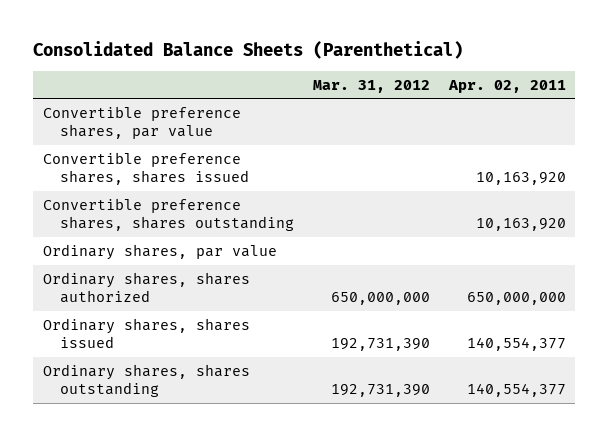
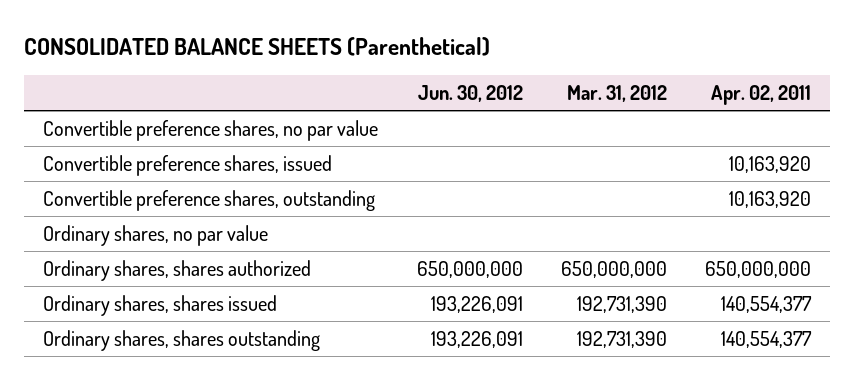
- Consolidated Balance Sheets (Parenthetical)
+ CONSOLIDATED BALANCE SHEETS (Parenthetical)
- | Mar. 31, 2012 | Apr. 02, 2011
+ | Jun. 30, 2012 | Mar. 31, 2012 | Apr. 02, 2011
- Convertible preference shares, par value
- Convertible preference shares, shares issued | | 10,163,920
- Convertible preference shares, shares outstanding | | 10,163,920
- Ordinary shares, par value
+ Convertible preference shares, no par value
+ Convertible preference shares, issued | | | 10,163,920
+ Convertible preference shares, outstanding | | | 10,163,920
+ Ordinary shares, no par value

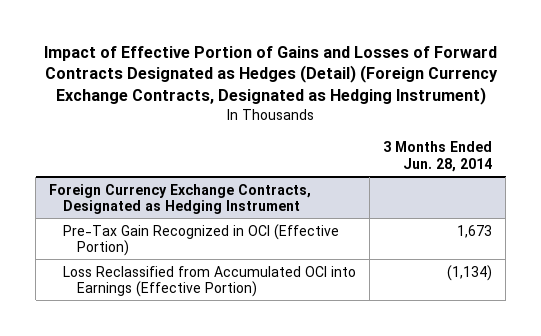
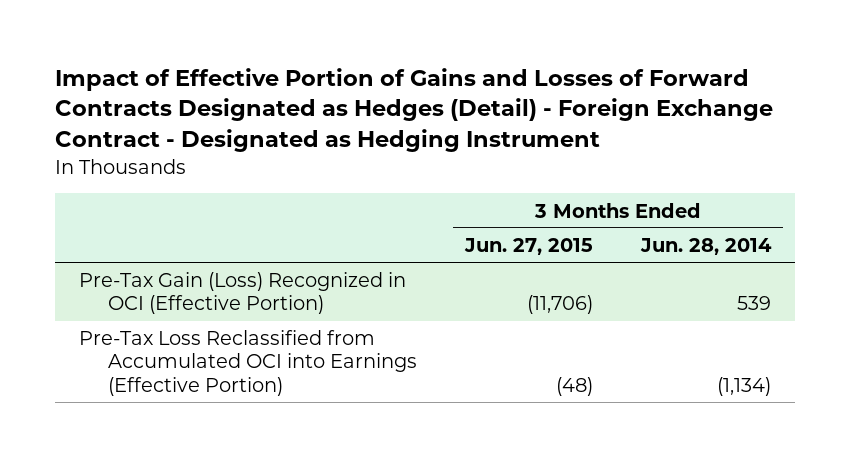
- Impact of Effective Portion of Gains and Losses of Forward Contracts Designated as Hedges (Detail) (Foreign Currency Exchange Contracts, Designated as Hedging Instrument)
+ Impact of Effective Portion of Gains and Losses of Forward Contracts Designated as Hedges (Detail) - Foreign Exchange Contract - Designated as Hedging Instrument
- | 3 Months Ended Jun. 28, 2014
+ | 3 Months Ended Jun. 27, 2015 | 3 Months Ended Jun. 28, 2014
- Foreign Currency Exchange Contracts, Designated as Hedging Instrument
- Pre-Tax Gain Recognized in OCI (Effective Portion) | 1,673
- Loss Reclassified from Accumulated OCI into Earnings (Effective Portion) | (1,134)
+ Pre-Tax Gain (Loss) Recognized in OCI (Effective Portion) | (11,706) | 539
+ Pre-Tax Loss Reclassified from Accumulated OCI into Earnings (Effective Portion) | (48) | (1,134)

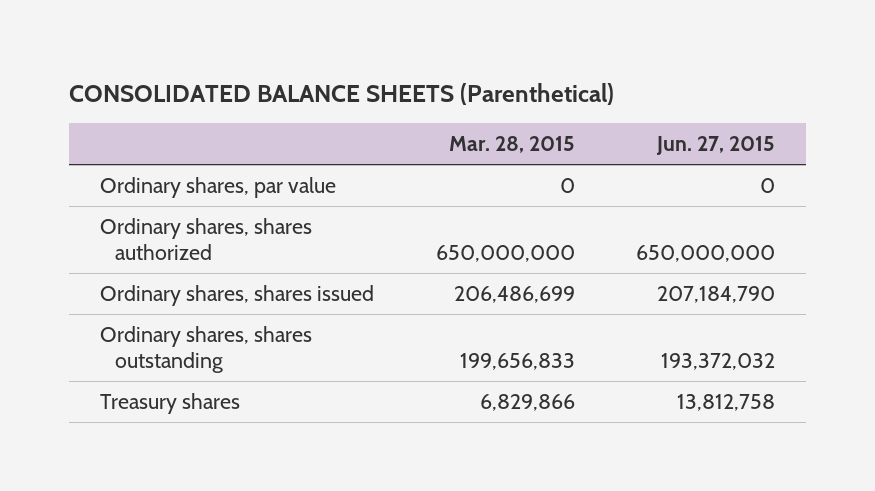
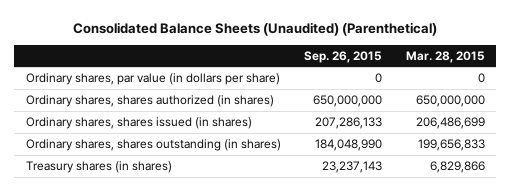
- CONSOLIDATED BALANCE SHEETS (Parenthetical)
+ Consolidated Balance Sheets (Unaudited) (Parenthetical)
- | Mar. 28, 2015 | Jun. 27, 2015
+ | Sep. 26, 2015 | Mar. 28, 2015
- Ordinary shares, par value | 0 | 0
- Ordinary shares, shares authorized | 650,000,000 | 650,000,000
- Ordinary shares, shares issued | 206,486,699 | 207,184,790
- Ordinary shares, shares outstanding | 199,656,833 | 193,372,032
- Treasury shares | 6,829,866 | 13,812,758
+ Ordinary shares, par value (in dollars per share) | 0 | 0
+ Ordinary shares, shares authorized (in shares) | 650,000,000 | 650,000,000
+ Ordinary shares, shares issued (in shares) | 207,286,133 | 206,486,699
+ Ordinary shares, shares outstanding (in shares) | 184,048,990 | 199,656,833
+ Treasury shares (in shares) | 23,237,143 | 6,829,866

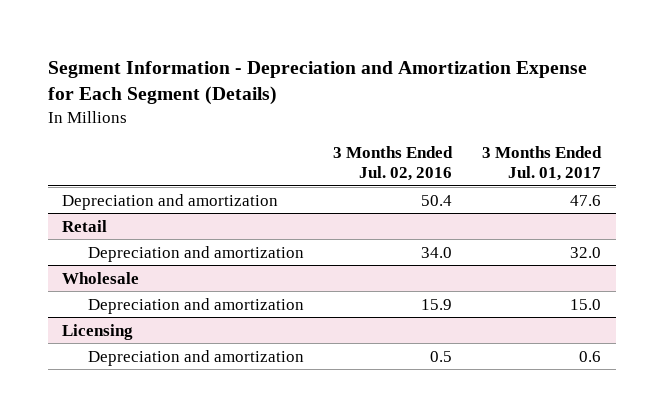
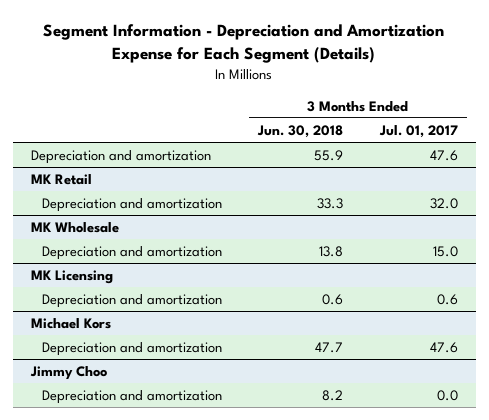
- | 3 Months Ended Jul. 02, 2016 | 3 Months Ended Jul. 01, 2017
+ | 3 Months Ended Jun. 30, 2018 | 3 Months Ended Jul. 01, 2017
- Retail
+ MK Retail
- Wholesale
+ MK Wholesale
- Licensing
+ MK Licensing
+ Michael Kors
+ Depreciation and amortization | 47.7 | 47.6
+ Jimmy Choo
+ Depreciation and amortization | 8.2 | 0.0

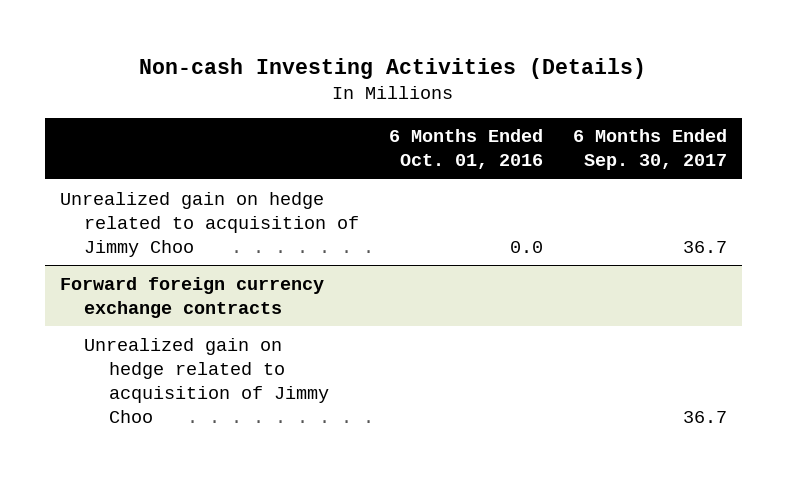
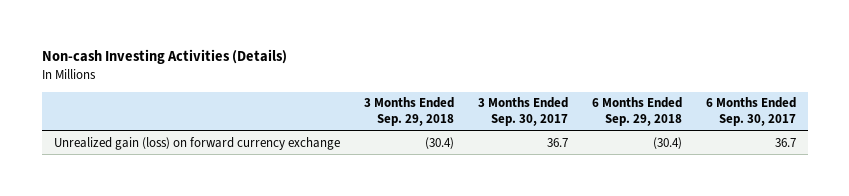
- | 6 Months Ended Oct. 01, 2016 | 6 Months Ended Sep. 30, 2017
+ | 3 Months Ended Sep. 29, 2018 | 3 Months Ended Sep. 30, 2017 | 6 Months Ended Sep. 29, 2018 | 6 Months Ended Sep. 30, 2017
- Unrealized gain on hedge related to acquisition of Jimmy Choo | 0.0 | 36.7
- Forward foreign currency exchange contracts
- Unrealized gain on hedge related to acquisition of Jimmy Choo | | 36.7
+ Unrealized gain (loss) on forward currency exchange | (30.4) | 36.7 | (30.4) | 36.7

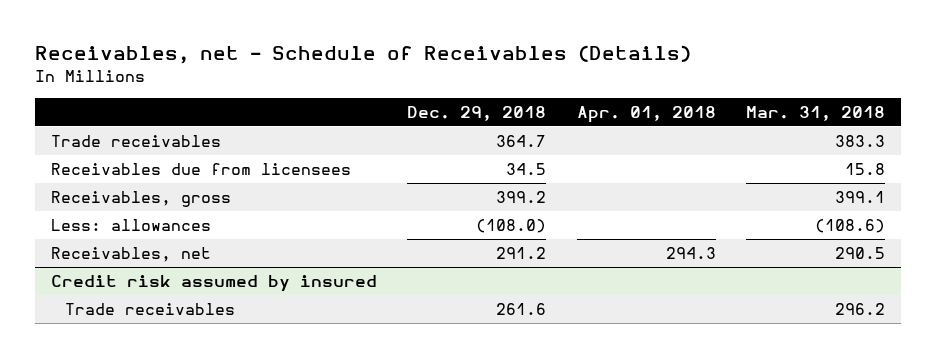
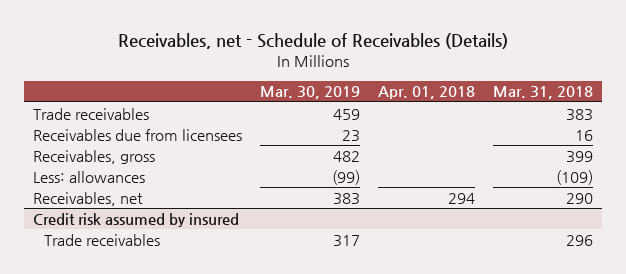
- | Dec. 29, 2018 | Apr. 01, 2018 | Mar. 31, 2018
+ | Mar. 30, 2019 | Apr. 01, 2018 | Mar. 31, 2018
- Trade receivables | 364.7 | | 383.3
- Receivables due from licensees | 34.5 | | 15.8
- Receivables, gross | 399.2 | | 399.1
- Less: allowances | (108.0) | | (108.6)
- Receivables, net | 291.2 | 294.3 | 290.5
+ Trade receivables | 459 | | 383
+ Receivables due from licensees | 23 | | 16
+ Receivables, gross | 482 | | 399
+ Less: allowances | (99) | | (109)
+ Receivables, net | 383 | 294 | 290
@ Credit risk assumed by insured
- Trade receivables | 261.6 | | 296.2
+ Trade receivables | 317 | | 296

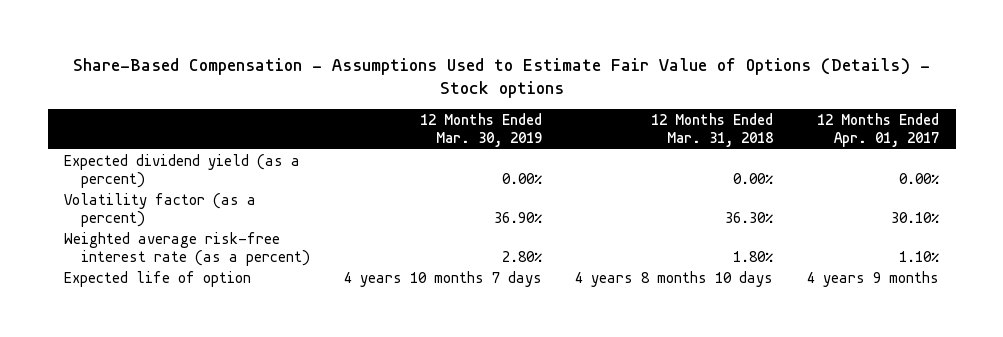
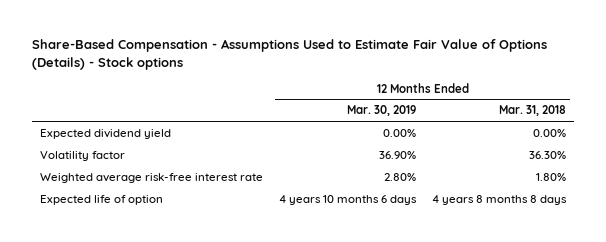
- | 12 Months Ended Mar. 30, 2019 | 12 Months Ended Mar. 31, 2018 | 12 Months Ended Apr. 01, 2017
+ | 12 Months Ended Mar. 30, 2019 | 12 Months Ended Mar. 31, 2018
- Expected dividend yield (as a percent) | 0.00% | 0.00% | 0.00%
- Volatility factor (as a percent) | 36.90% | 36.30% | 30.10%
- Weighted average risk-free interest rate (as a percent) | 2.80% | 1.80% | 1.10%
- Expected life of option | 4 years 10 months 7 days | 4 years 8 months 10 days | 4 years 9 months
+ Expected dividend yield | 0.00% | 0.00%
+ Volatility factor | 36.90% | 36.30%
+ Weighted average risk-free interest rate | 2.80% | 1.80%
+ Expected life of option | 4 years 10 months 6 days | 4 years 8 months 8 days

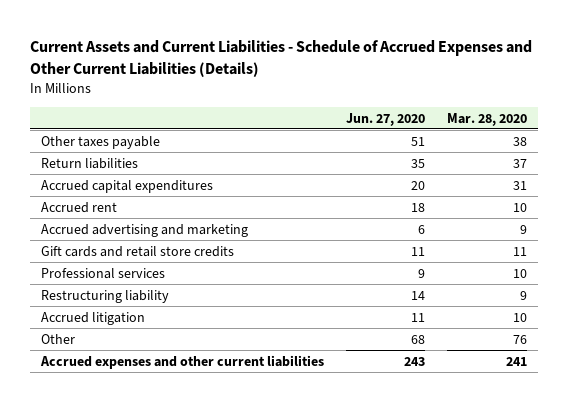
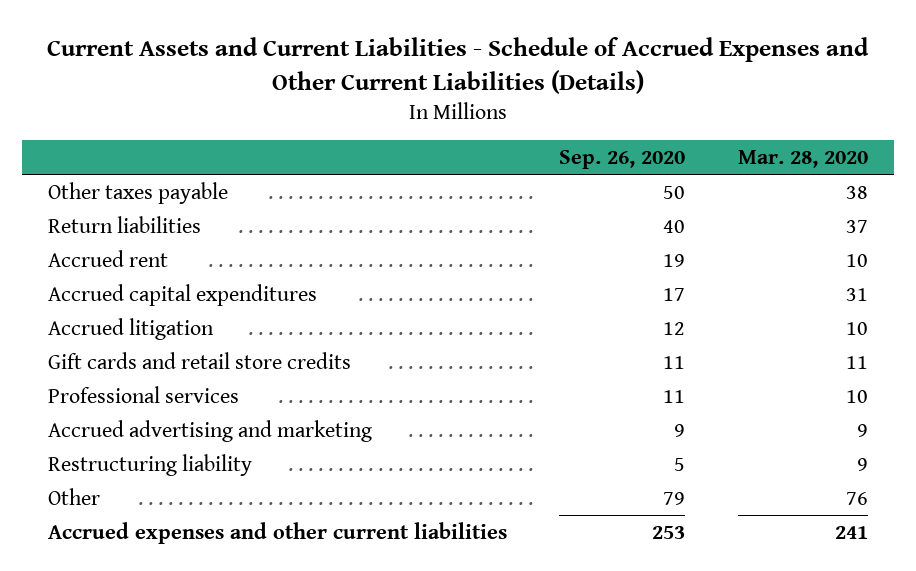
- | Jun. 27, 2020 | Mar. 28, 2020
+ | Sep. 26, 2020 | Mar. 28, 2020
moved down: Accrued capital expenditures | 17 | 31
moved up: Accrued litigation | 12 | 10
moved down: Accrued advertising and marketing | 9 | 9

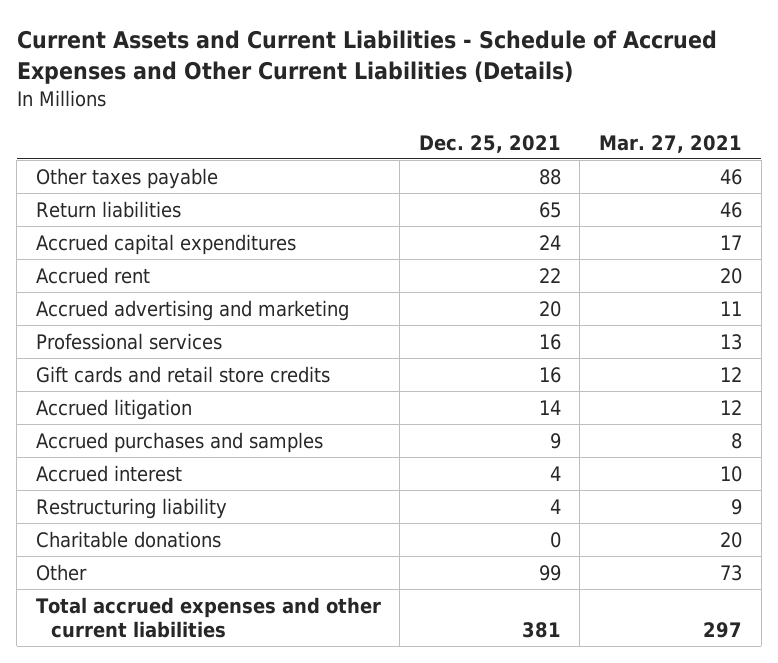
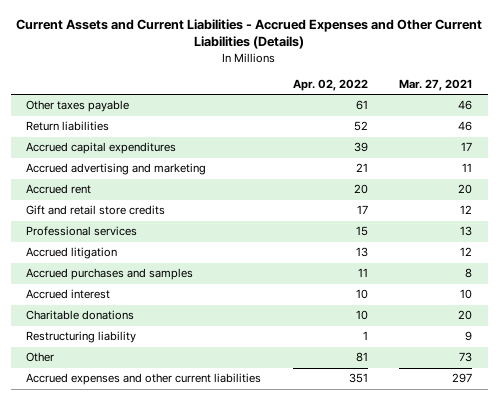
- Current Assets and Current Liabilities - Schedule of Accrued Expenses and Other Current Liabilities (Details)
+ Current Assets and Current Liabilities - Accrued Expenses and Other Current Liabilities (Details)
- | Dec. 25, 2021 | Mar. 27, 2021
+ | Apr. 02, 2022 | Mar. 27, 2021
moved down: Accrued rent | 20 | 20
+ Gift and retail store credits | 17 | 12
- Gift cards and retail store credits | 16 | 12
moved down: Restructuring liability | 1 | 9
- Total accrued expenses and other current liabilities | 381 | 297
+ Accrued expenses and other current liabilities | 351 | 297

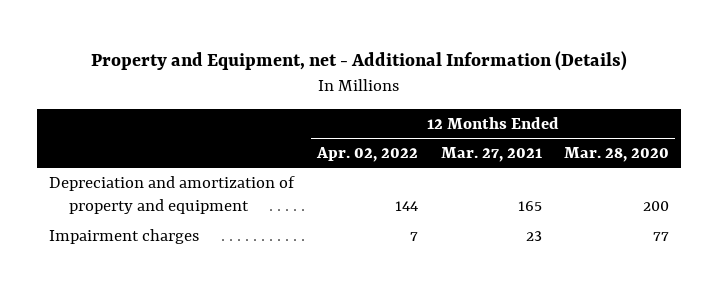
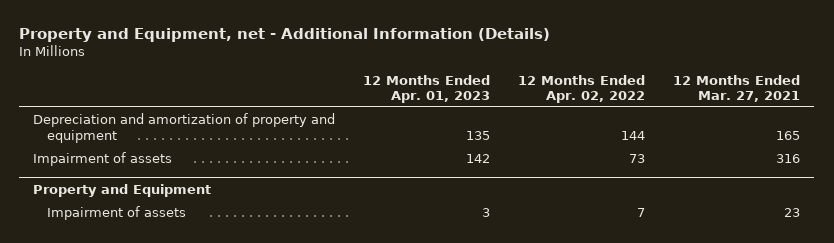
- | 12 Months Ended Apr. 02, 2022 | 12 Months Ended Mar. 27, 2021 | 12 Months Ended Mar. 28, 2020
+ | 12 Months Ended Apr. 01, 2023 | 12 Months Ended Apr. 02, 2022 | 12 Months Ended Mar. 27, 2021
- Impairment charges | 7 | 23 | 77
+ Impairment of assets | 142 | 73 | 316
+ Property and Equipment
+ Impairment of assets | 3 | 7 | 23

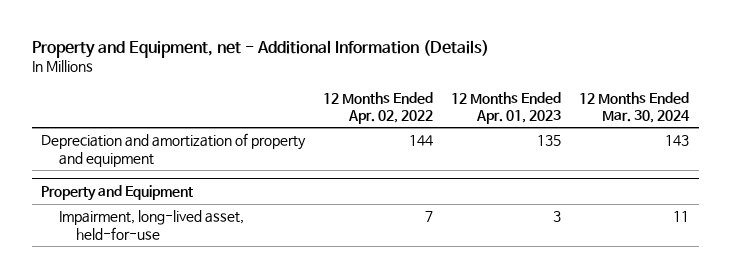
- | 12 Months Ended Apr. 01, 2023 | 12 Months Ended Apr. 02, 2022 | 12 Months Ended Mar. 27, 2021
+ | 12 Months Ended Apr. 02, 2022 | 12 Months Ended Apr. 01, 2023 | 12 Months Ended Mar. 30, 2024
- Impairment of assets | 142 | 73 | 316
@ Property and Equipment
- Impairment of assets | 3 | 7 | 23
+ Impairment, long-lived asset, held-for-use | 7 | 3 | 11

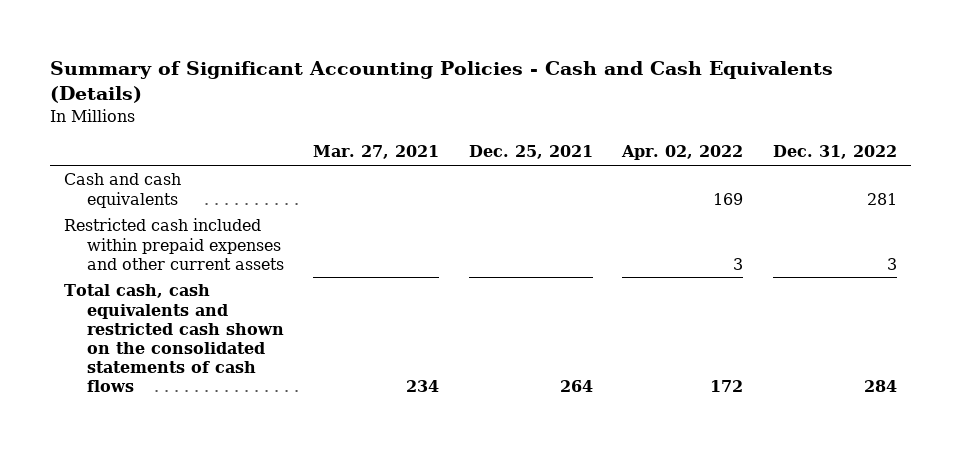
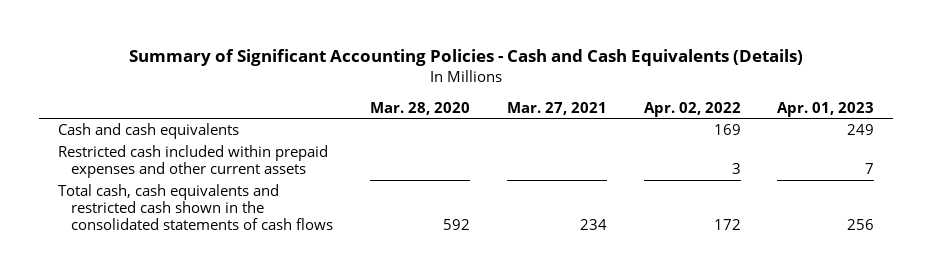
- | Mar. 27, 2021 | Dec. 25, 2021 | Apr. 02, 2022 | Dec. 31, 2022
+ | Mar. 28, 2020 | Mar. 27, 2021 | Apr. 02, 2022 | Apr. 01, 2023
- Total cash, cash equivalents and restricted cash shown on the consolidated statements of cash flows | 234 | 264 | 172 | 284
+ Total cash, cash equivalents and restricted cash shown in the consolidated statements of cash flows | 592 | 234 | 172 | 256

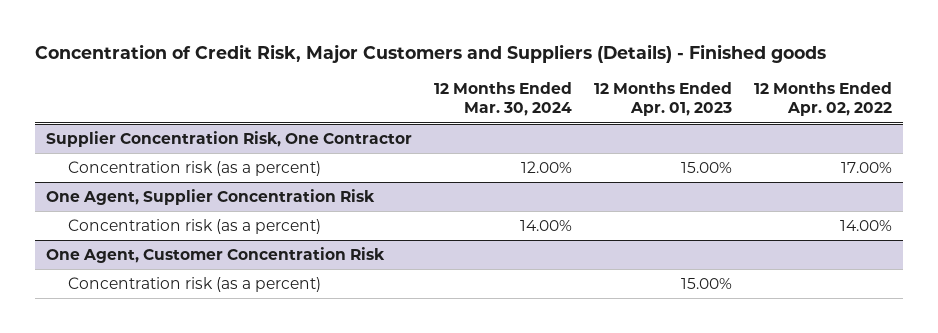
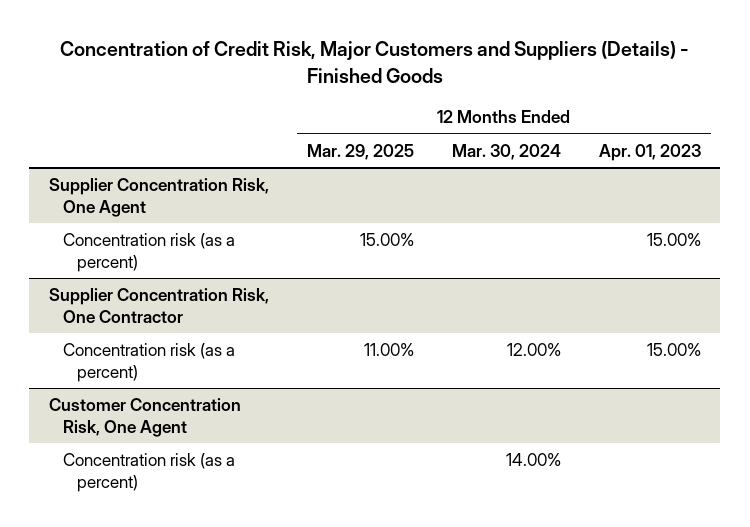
- Concentration of Credit Risk, Major Customers and Suppliers (Details) - Finished goods
+ Concentration of Credit Risk, Major Customers and Suppliers (Details) - Finished Goods
- | 12 Months Ended Mar. 30, 2024 | 12 Months Ended Apr. 01, 2023 | 12 Months Ended Apr. 02, 2022
+ | 12 Months Ended Mar. 29, 2025 | 12 Months Ended Mar. 30, 2024 | 12 Months Ended Apr. 01, 2023
+ Supplier Concentration Risk, One Agent
+ Concentration risk (as a percent) | 15.00% | | 15.00%
- One Agent, Supplier Concentration Risk
+ Customer Concentration Risk, One Agent
- One Agent, Customer Concentration Risk
- Concentration risk (as a percent) | | 15.00% |

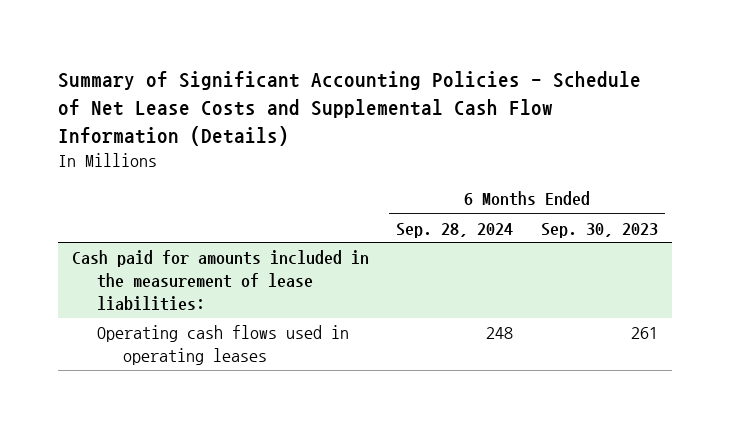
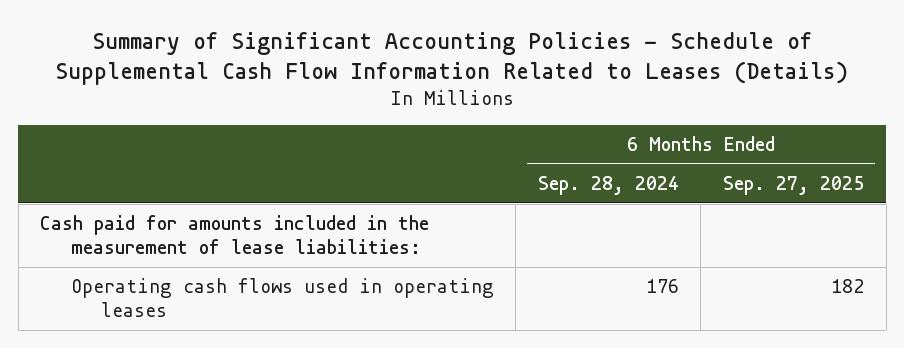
- Summary of Significant Accounting Policies - Schedule of Net Lease Costs and Supplemental Cash Flow Information (Details)
+ Summary of Significant Accounting Policies - Schedule of Supplemental Cash Flow Information Related to Leases (Details)
- | 6 Months Ended Sep. 28, 2024 | 6 Months Ended Sep. 30, 2023
+ | 6 Months Ended Sep. 28, 2024 | 6 Months Ended Sep. 27, 2025
- Operating cash flows used in operating leases | 248 | 261
+ Operating cash flows used in operating leases | 176 | 182

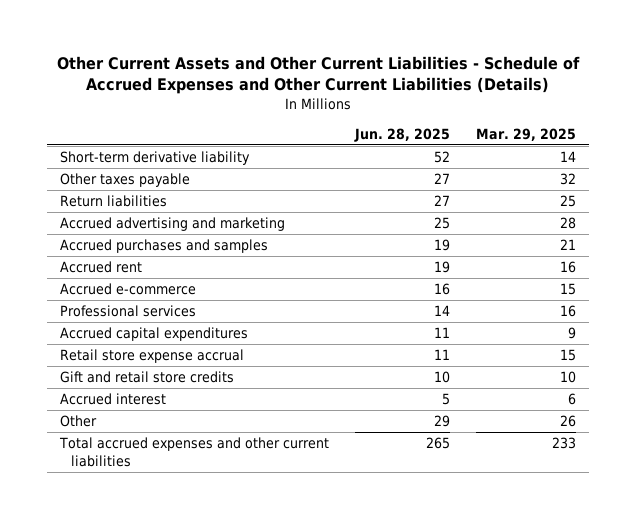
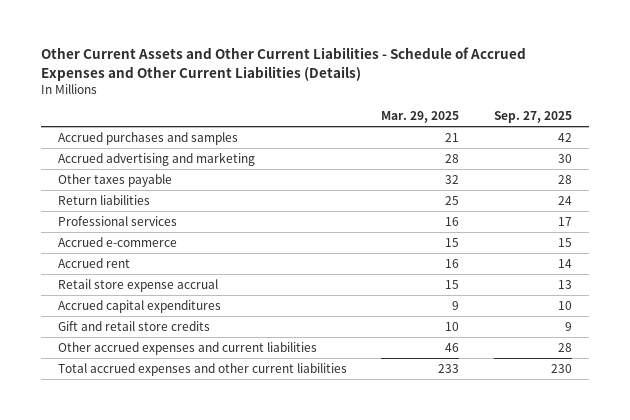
- | Jun. 28, 2025 | Mar. 29, 2025
+ | Mar. 29, 2025 | Sep. 27, 2025
- Short-term derivative liability | 52 | 14
moved up: Accrued purchases and samples | 21 | 42
moved up: Accrued advertising and marketing | 28 | 30
moved down: Accrued e-commerce | 15 | 15
moved down: Accrued rent | 16 | 14
moved down: Accrued capital expenditures | 9 | 10
- Accrued interest | 5 | 6
- Other | 29 | 26
+ Other accrued expenses and current liabilities | 46 | 28

